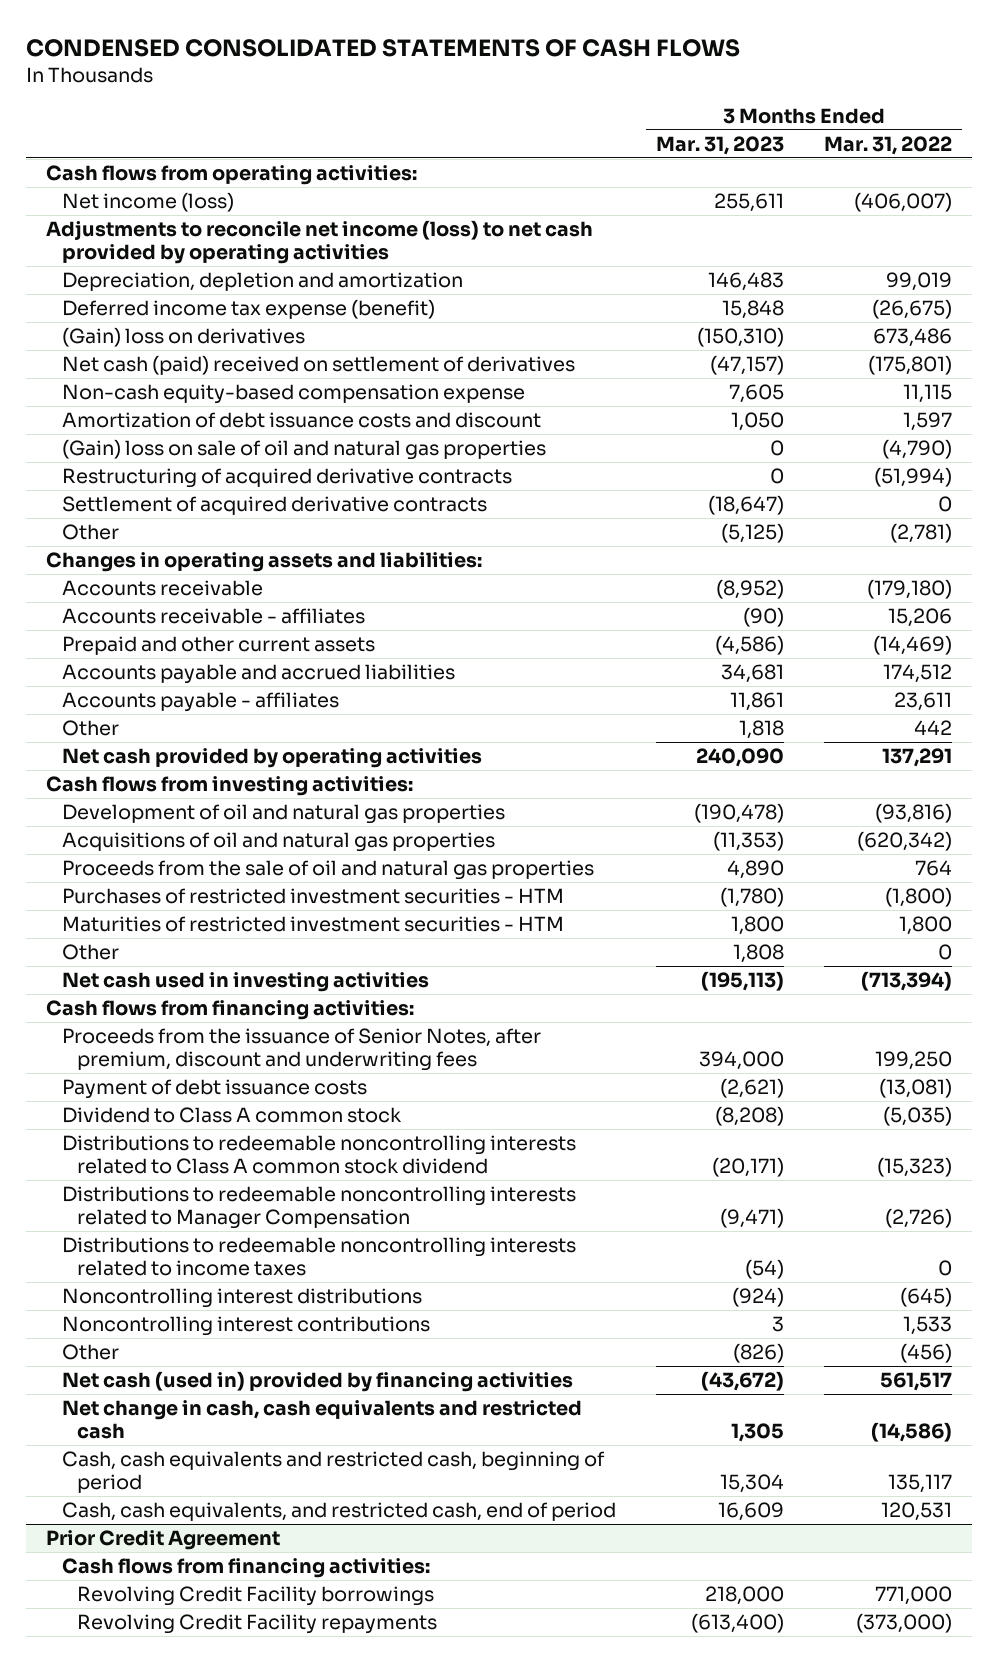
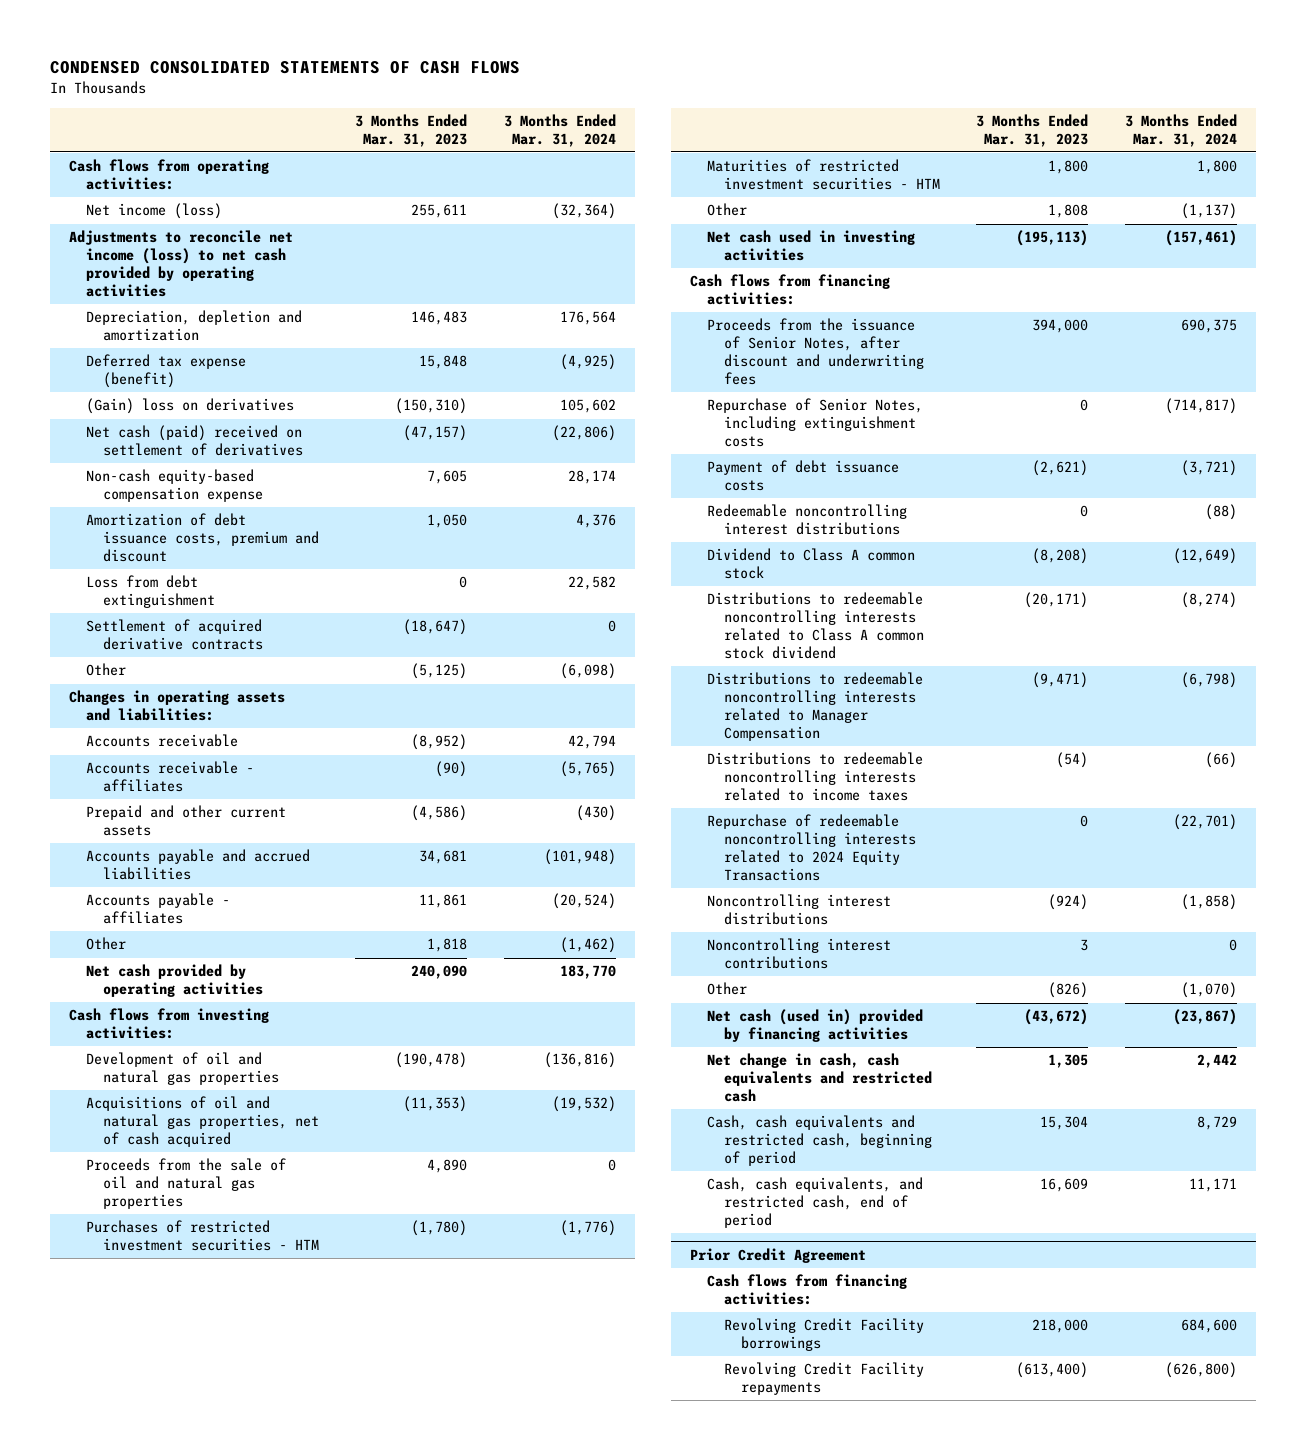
- | 3 Months Ended Mar. 31, 2023 | 3 Months Ended Mar. 31, 2022
+ | 3 Months Ended Mar. 31, 2023 | 3 Months Ended Mar. 31, 2024
- Deferred income tax expense (benefit) | 15,848 | (26,675)
+ Deferred tax expense (benefit) | 15,848 | (4,925)
- Amortization of debt issuance costs and discount | 1,050 | 1,597
- (Gain) loss on sale of oil and natural gas properties | 0 | (4,790)
- Restructuring of acquired derivative contracts | 0 | (51,994)
+ Amortization of debt issuance costs, premium and discount | 1,050 | 4,376
+ Loss from debt extinguishment | 0 | 22,582
- Acquisitions of oil and natural gas properties | (11,353) | (620,342)
+ Acquisitions of oil and natural gas properties, net of cash acquired | (11,353) | (19,532)
- Proceeds from the issuance of Senior Notes, after premium, discount and underwriting fees | 394,000 | 199,250
+ Proceeds from the issuance of Senior Notes, after discount and underwriting fees | 394,000 | 690,375
+ Repurchase of Senior Notes, including extinguishment costs | 0 | (714,817)
+ Redeemable noncontrolling interest distributions | 0 | (88)
+ Repurchase of redeemable noncontrolling interests related to 2024 Equity Transactions | 0 | (22,701)

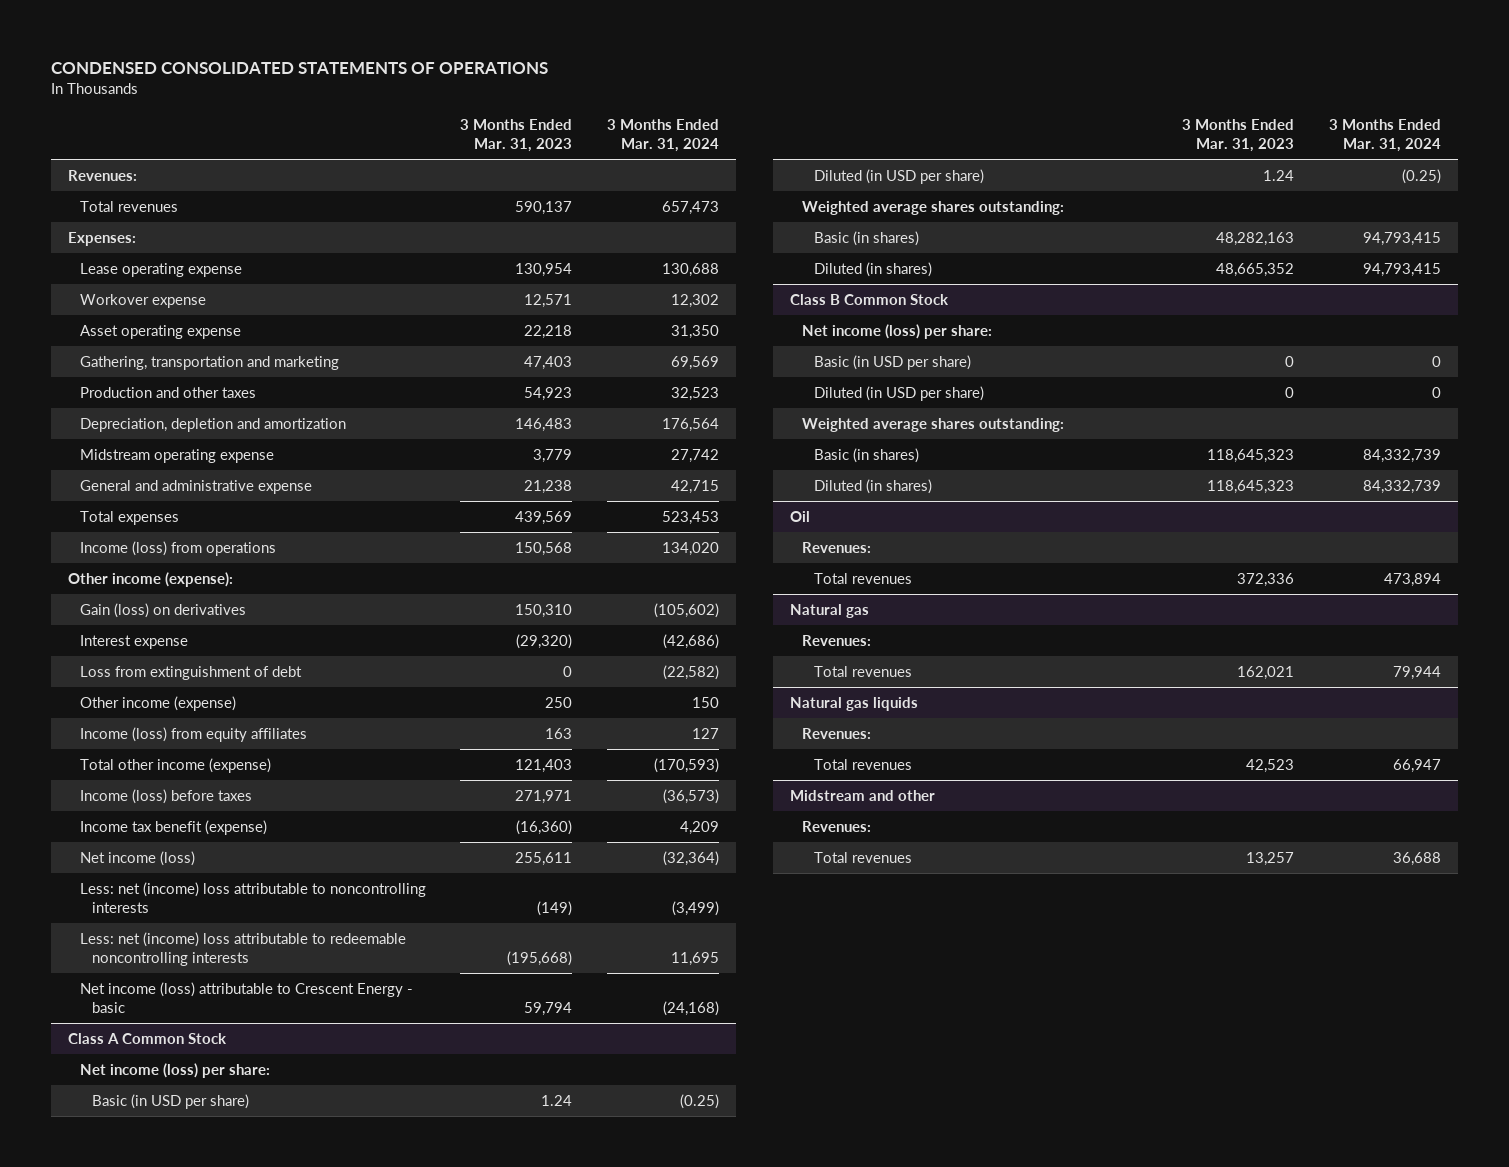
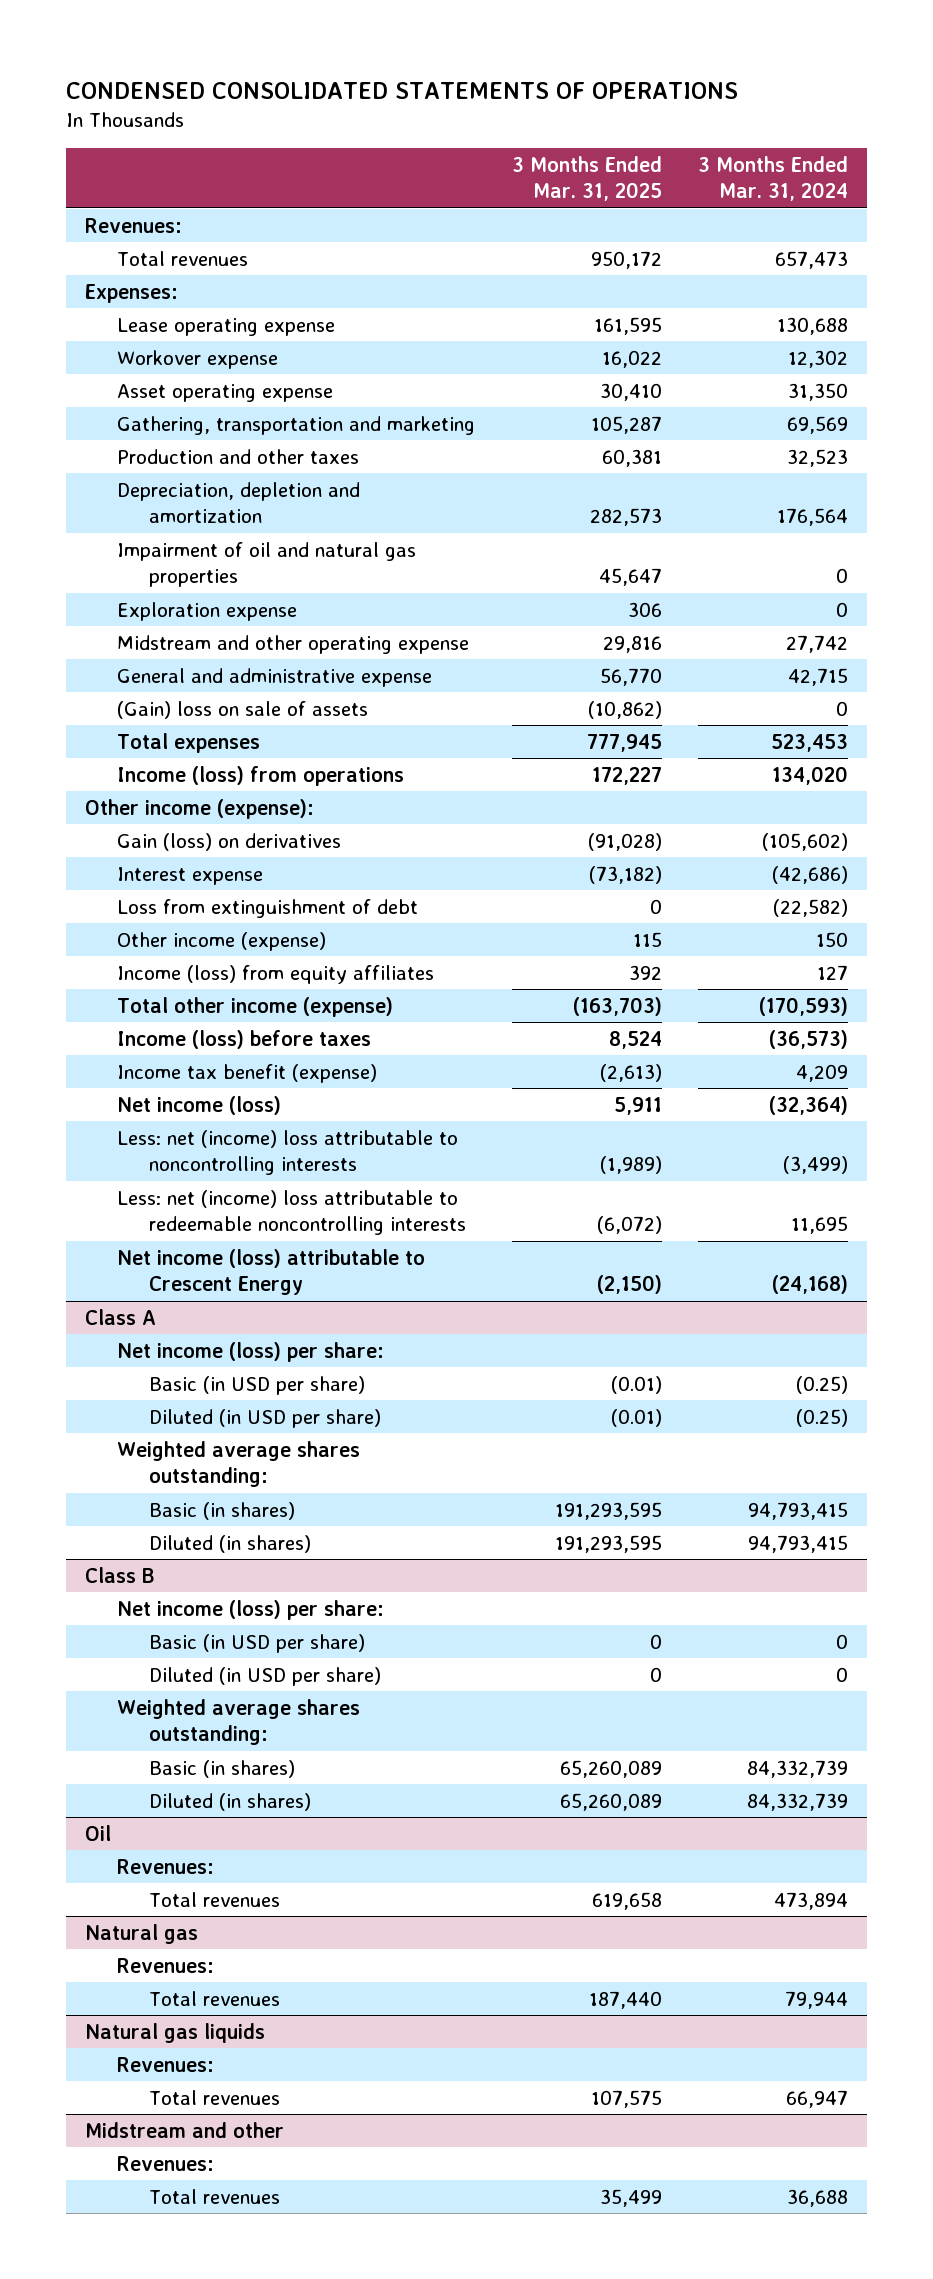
- | 3 Months Ended Mar. 31, 2023 | 3 Months Ended Mar. 31, 2024
+ | 3 Months Ended Mar. 31, 2025 | 3 Months Ended Mar. 31, 2024
- Midstream operating expense | 3,779 | 27,742
+ Impairment of oil and natural gas properties | 45,647 | 0
+ Exploration expense | 306 | 0
+ Midstream and other operating expense | 29,816 | 27,742
+ (Gain) loss on sale of assets | (10,862) | 0
- Net income (loss) attributable to Crescent Energy - basic | 59,794 | (24,168)
- Class A Common Stock
+ Net income (loss) attributable to Crescent Energy | (2,150) | (24,168)
+ Class A
- Class B Common Stock
+ Class B

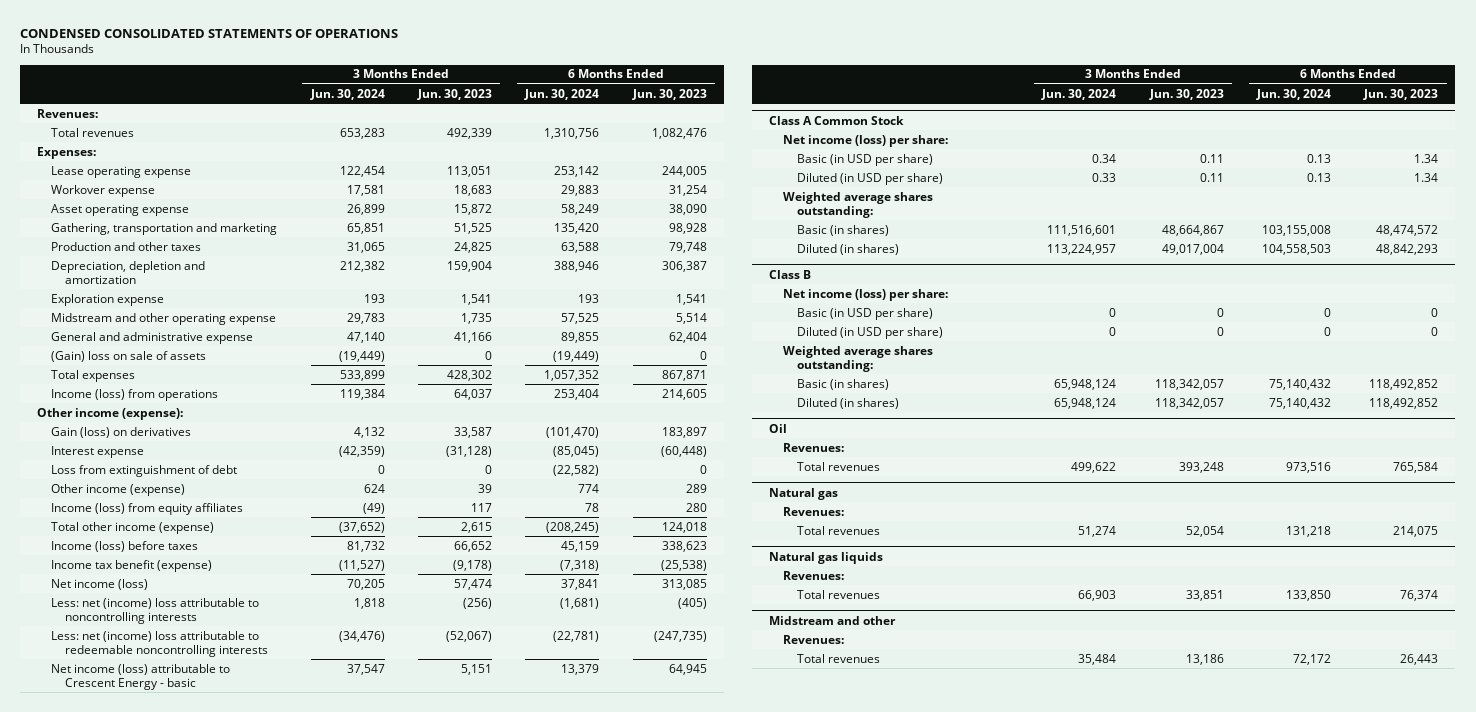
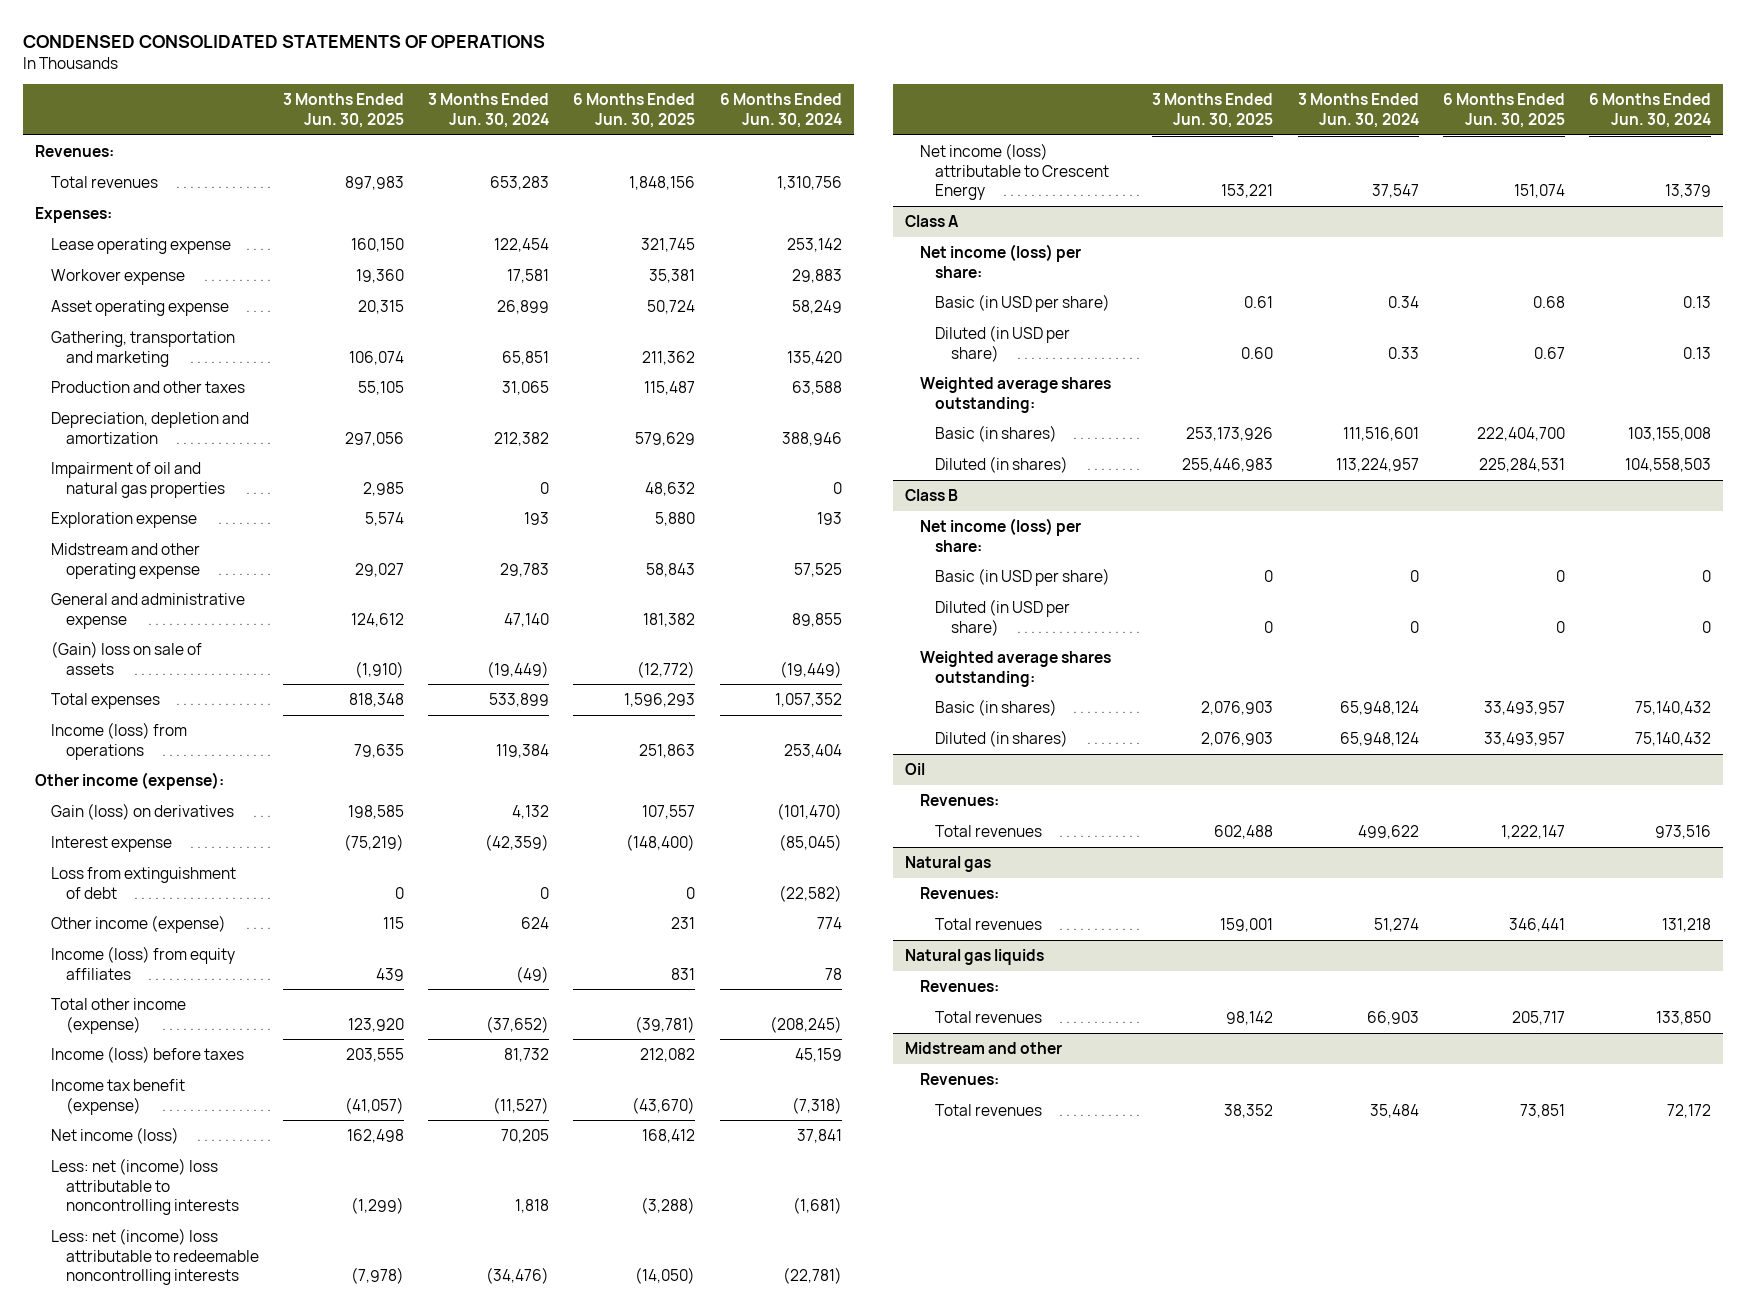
- | 3 Months Ended Jun. 30, 2024 | 3 Months Ended Jun. 30, 2023 | 6 Months Ended Jun. 30, 2024 | 6 Months Ended Jun. 30, 2023
+ | 3 Months Ended Jun. 30, 2025 | 3 Months Ended Jun. 30, 2024 | 6 Months Ended Jun. 30, 2025 | 6 Months Ended Jun. 30, 2024
+ Impairment of oil and natural gas properties | 2,985 | 0 | 48,632 | 0
- Net income (loss) attributable to Crescent Energy - basic | 37,547 | 5,151 | 13,379 | 64,945
- Class A Common Stock
+ Net income (loss) attributable to Crescent Energy | 153,221 | 37,547 | 151,074 | 13,379
+ Class A

